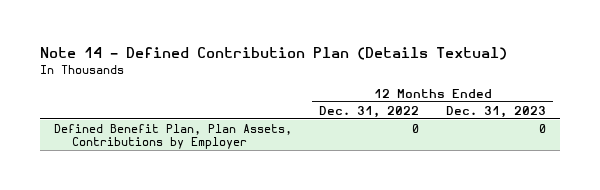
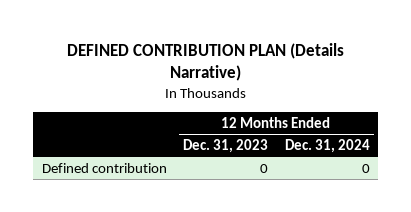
- Note 14 - Defined Contribution Plan (Details Textual)
+ DEFINED CONTRIBUTION PLAN (Details Narrative)
- | 12 Months Ended Dec. 31, 2022 | 12 Months Ended Dec. 31, 2023
+ | 12 Months Ended Dec. 31, 2023 | 12 Months Ended Dec. 31, 2024
- Defined Benefit Plan, Plan Assets, Contributions by Employer | 0 | 0
+ Defined contribution | 0 | 0

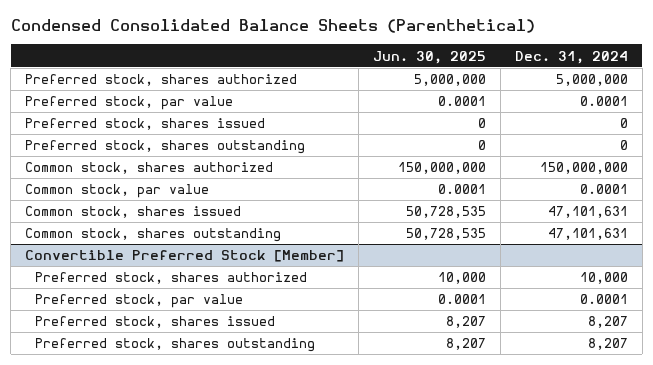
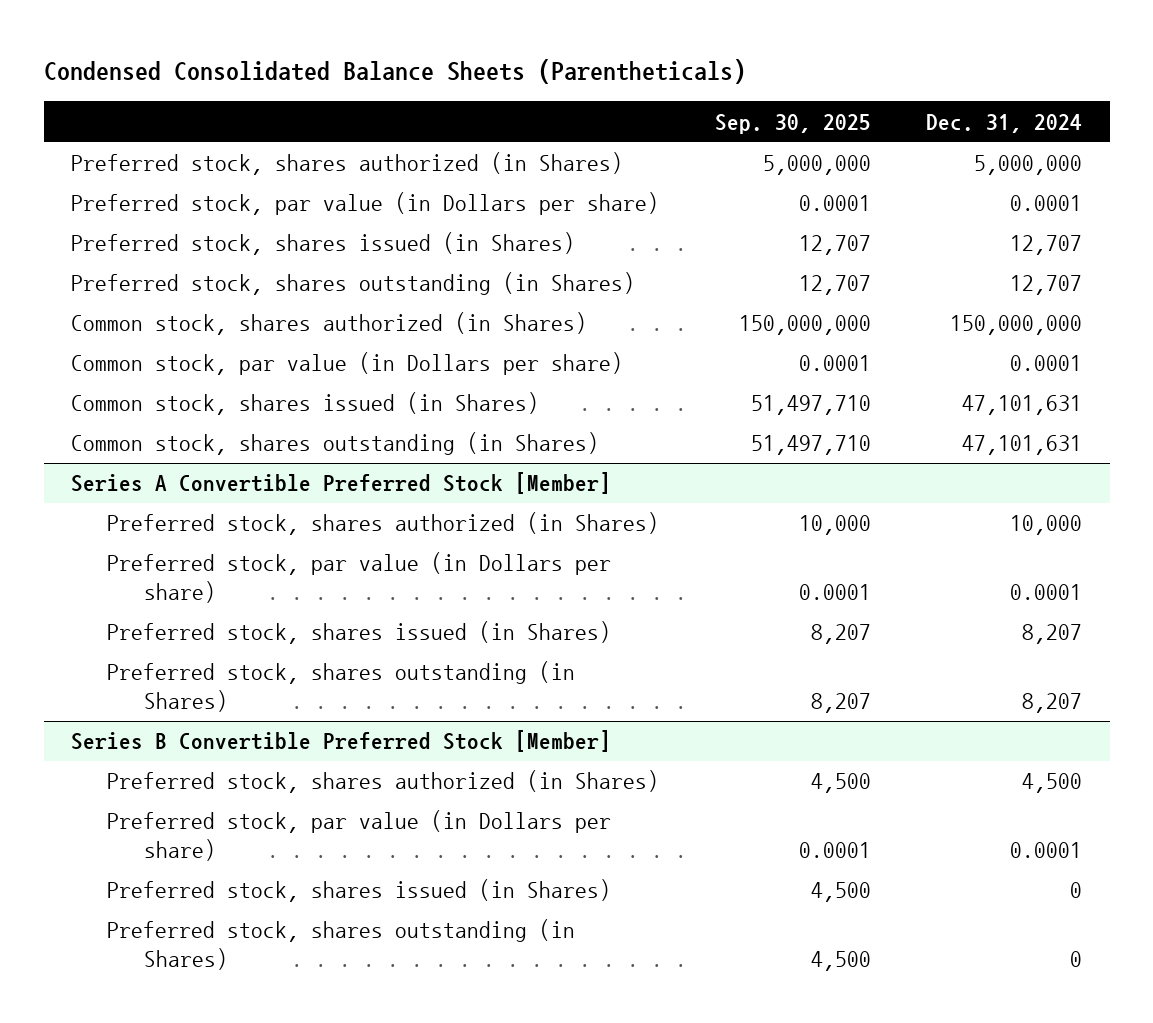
- Condensed Consolidated Balance Sheets (Parenthetical)
+ Condensed Consolidated Balance Sheets (Parentheticals)
- | Jun. 30, 2025 | Dec. 31, 2024
+ | Sep. 30, 2025 | Dec. 31, 2024
- Preferred stock, shares authorized | 5,000,000 | 5,000,000
- Preferred stock, par value | 0.0001 | 0.0001
- Preferred stock, shares issued | 0 | 0
- Preferred stock, shares outstanding | 0 | 0
- Common stock, shares authorized | 150,000,000 | 150,000,000
- Common stock, par value | 0.0001 | 0.0001
- Common stock, shares issued | 50,728,535 | 47,101,631
- Common stock, shares outstanding | 50,728,535 | 47,101,631
- Convertible Preferred Stock [Member]
- Preferred stock, shares authorized | 10,000 | 10,000
- Preferred stock, par value | 0.0001 | 0.0001
- Preferred stock, shares issued | 8,207 | 8,207
- Preferred stock, shares outstanding | 8,207 | 8,207
+ Preferred stock, shares authorized (in Shares) | 5,000,000 | 5,000,000
+ Preferred stock, par value (in Dollars per share) | 0.0001 | 0.0001
+ Preferred stock, shares issued (in Shares) | 12,707 | 12,707
+ Preferred stock, shares outstanding (in Shares) | 12,707 | 12,707
+ Common stock, shares authorized (in Shares) | 150,000,000 | 150,000,000
+ Common stock, par value (in Dollars per share) | 0.0001 | 0.0001
+ Common stock, shares issued (in Shares) | 51,497,710 | 47,101,631
+ Common stock, shares outstanding (in Shares) | 51,497,710 | 47,101,631
+ Series A Convertible Preferred Stock [Member]
+ Preferred stock, shares authorized (in Shares) | 10,000 | 10,000
+ Preferred stock, par value (in Dollars per share) | 0.0001 | 0.0001
+ Preferred stock, shares issued (in Shares) | 8,207 | 8,207
+ Preferred stock, shares outstanding (in Shares) | 8,207 | 8,207
+ Series B Convertible Preferred Stock [Member]
+ Preferred stock, shares authorized (in Shares) | 4,500 | 4,500
+ Preferred stock, par value (in Dollars per share) | 0.0001 | 0.0001
+ Preferred stock, shares issued (in Shares) | 4,500 | 0
+ Preferred stock, shares outstanding (in Shares) | 4,500 | 0

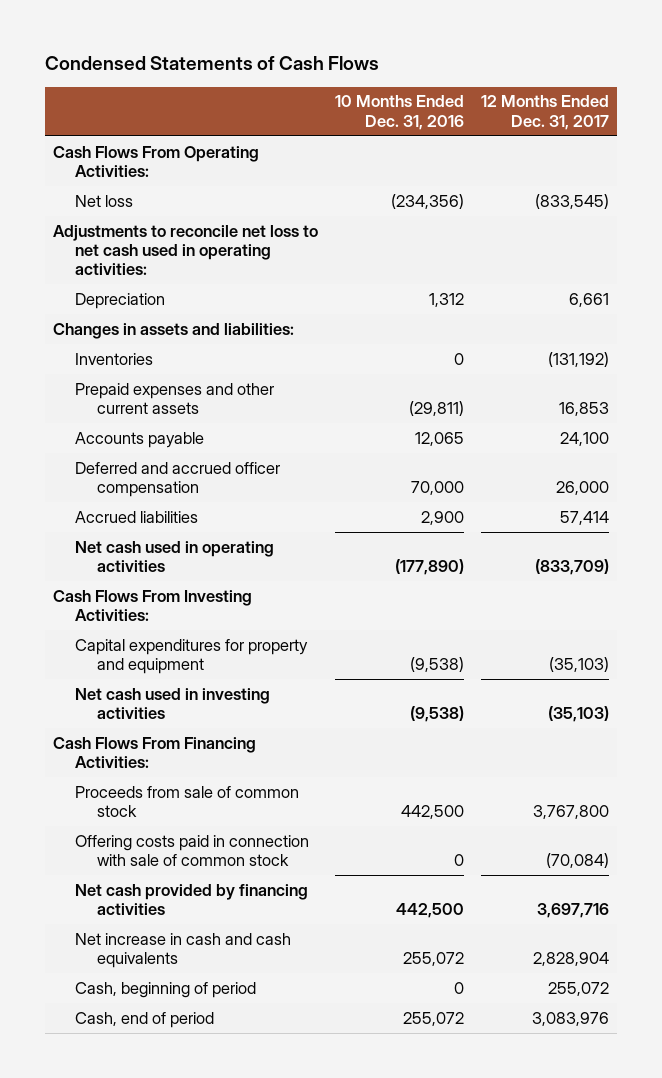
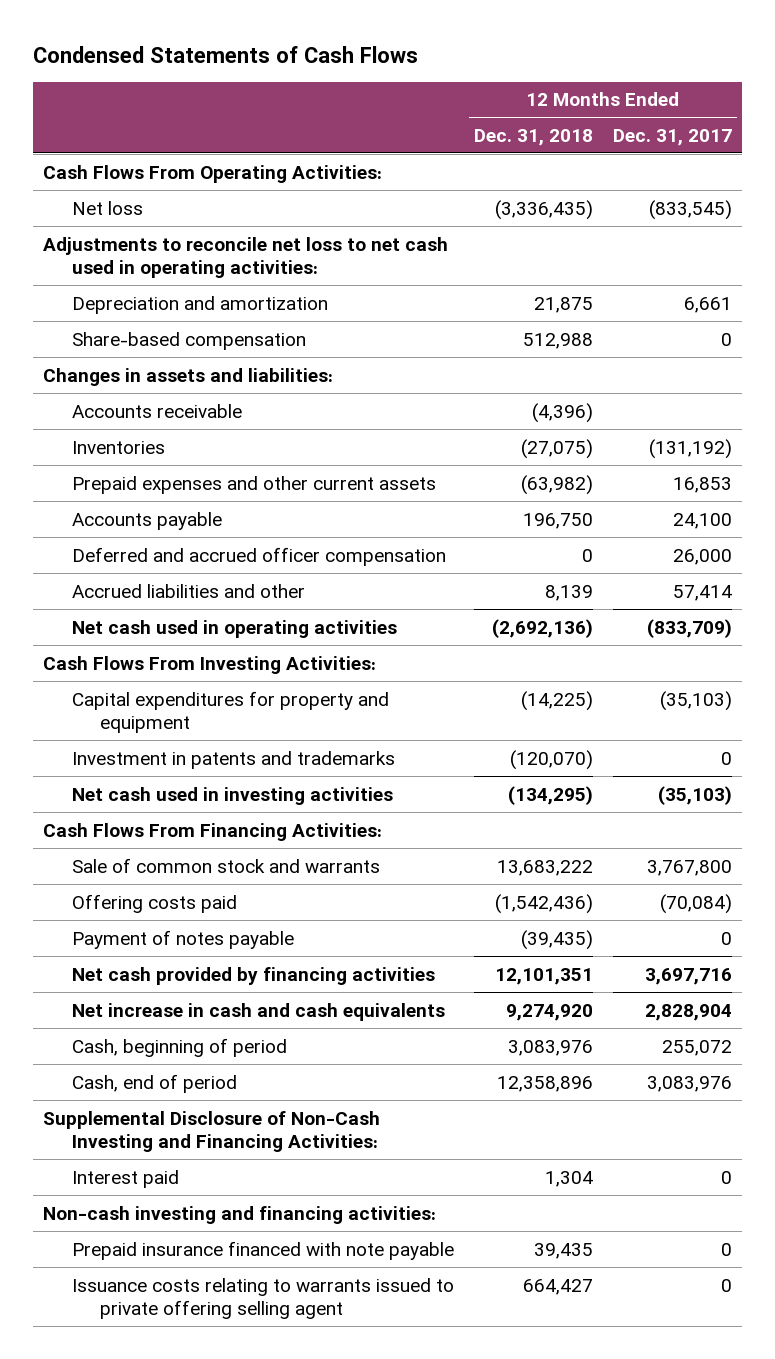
- | 10 Months Ended Dec. 31, 2016 | 12 Months Ended Dec. 31, 2017
+ | 12 Months Ended Dec. 31, 2018 | 12 Months Ended Dec. 31, 2017
- Depreciation | 1,312 | 6,661
+ Depreciation and amortization | 21,875 | 6,661
+ Share-based compensation | 512,988 | 0
+ Accounts receivable | (4,396) |
- Accrued liabilities | 2,900 | 57,414
+ Accrued liabilities and other | 8,139 | 57,414
+ Investment in patents and trademarks | (120,070) | 0
- Proceeds from sale of common stock | 442,500 | 3,767,800
- Offering costs paid in connection with sale of common stock | 0 | (70,084)
+ Sale of common stock and warrants | 13,683,222 | 3,767,800
+ Offering costs paid | (1,542,436) | (70,084)
+ Payment of notes payable | (39,435) | 0
+ Supplemental Disclosure of Non-Cash Investing and Financing Activities:
+ Interest paid | 1,304 | 0
+ Non-cash investing and financing activities:
+ Prepaid insurance financed with note payable | 39,435 | 0
+ Issuance costs relating to warrants issued to private offering selling agent | 664,427 | 0

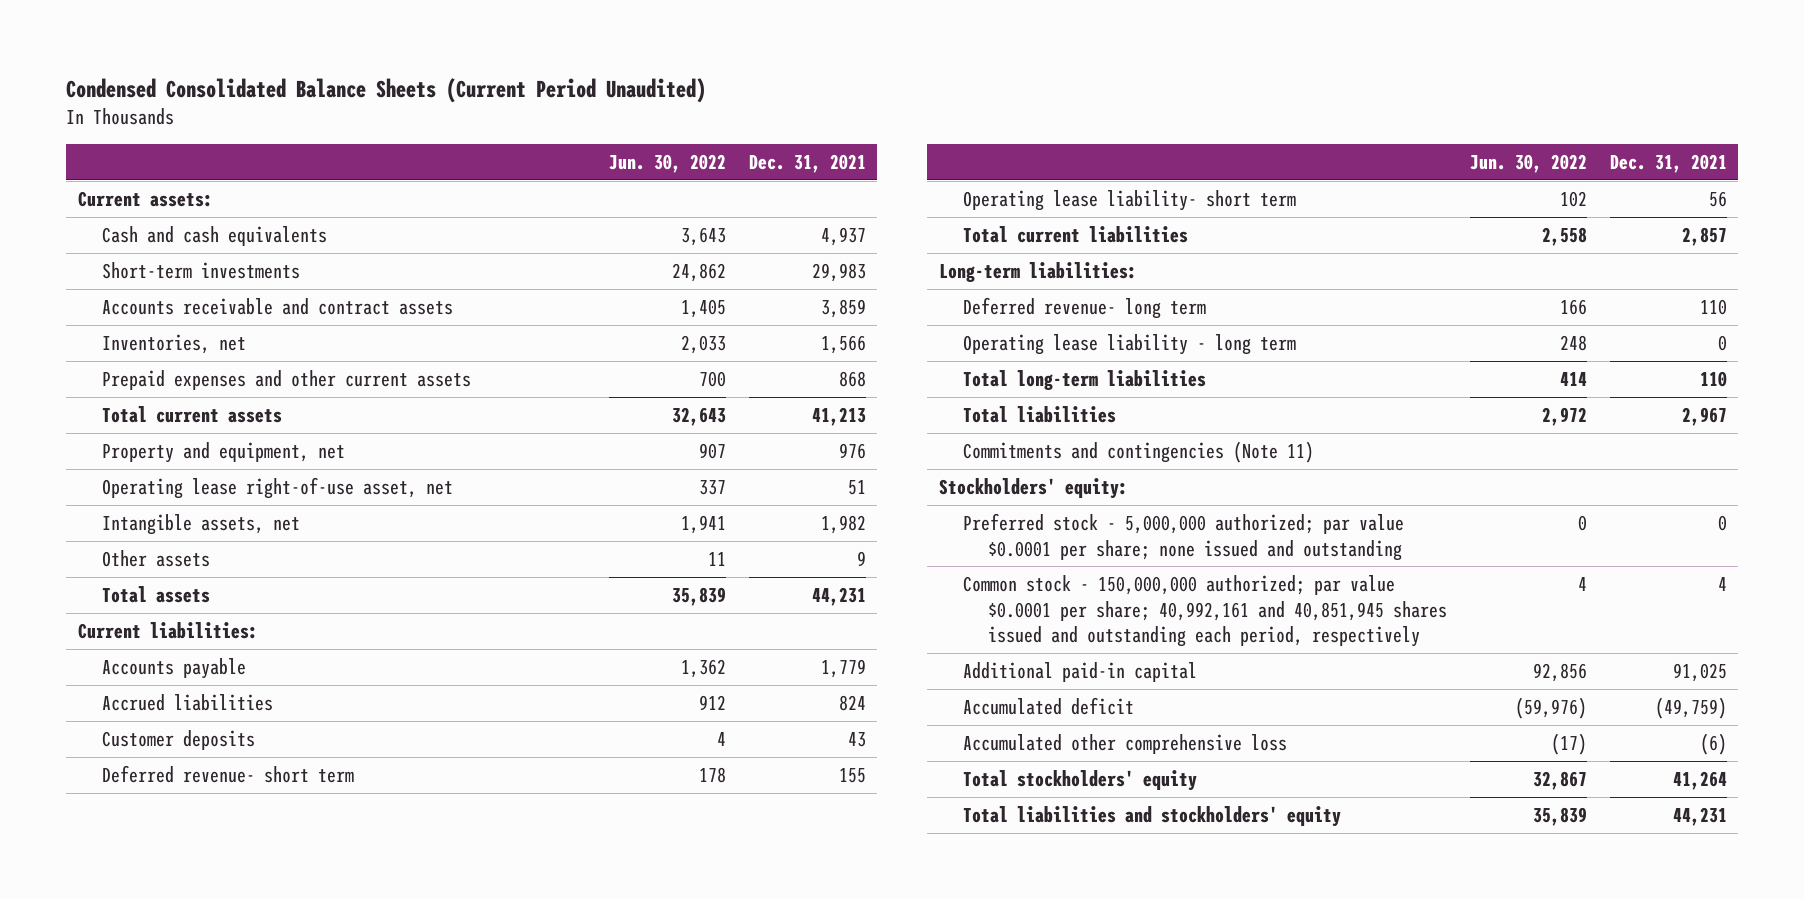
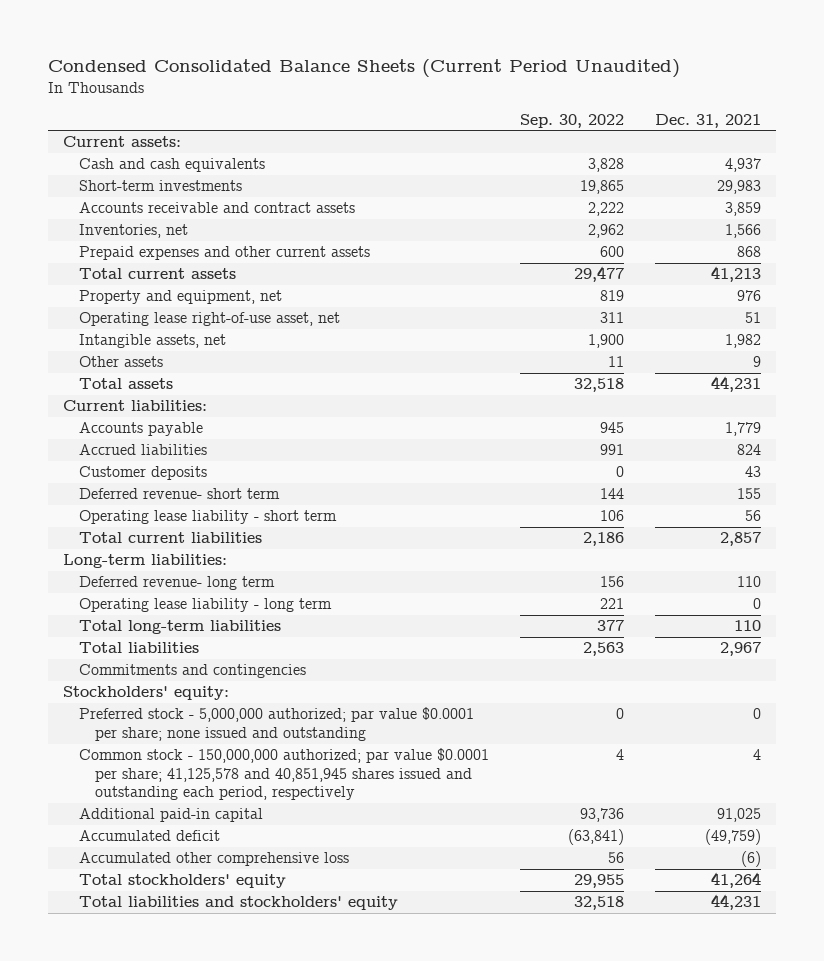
- | Jun. 30, 2022 | Dec. 31, 2021
+ | Sep. 30, 2022 | Dec. 31, 2021
- Operating lease liability- short term | 102 | 56
+ Operating lease liability - short term | 106 | 56
- Commitments and contingencies (Note 11)
+ Commitments and contingencies
- Common stock - 150,000,000 authorized; par value $0.0001 per share; 40,992,161 and 40,851,945 shares issued and outstanding each period, respectively | 4 | 4
+ Common stock - 150,000,000 authorized; par value $0.0001 per share; 41,125,578 and 40,851,945 shares issued and outstanding each period, respectively | 4 | 4

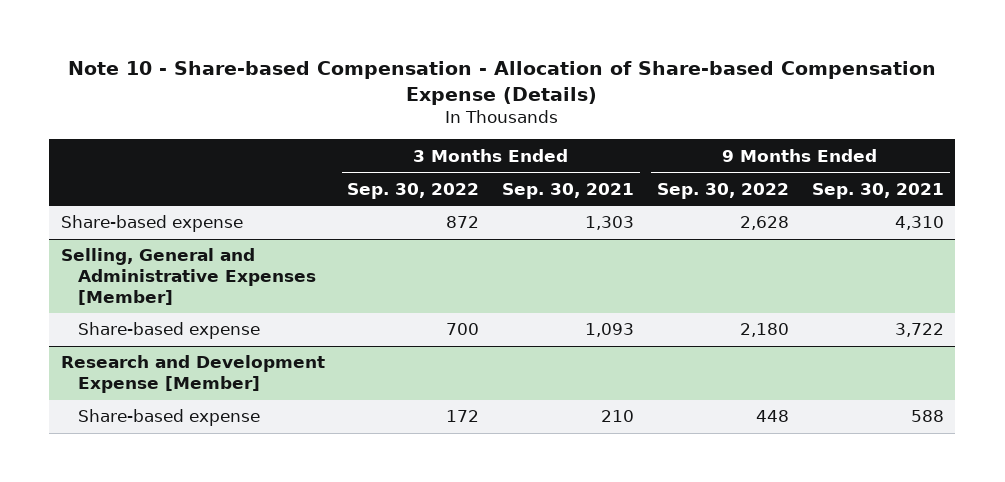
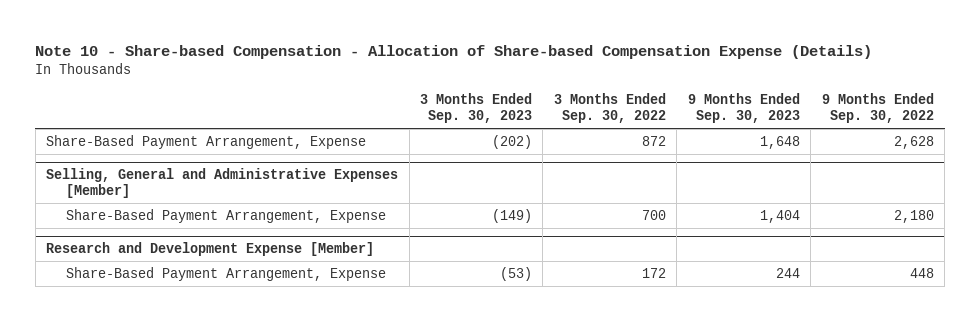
- | 3 Months Ended Sep. 30, 2022 | 3 Months Ended Sep. 30, 2021 | 9 Months Ended Sep. 30, 2022 | 9 Months Ended Sep. 30, 2021
+ | 3 Months Ended Sep. 30, 2023 | 3 Months Ended Sep. 30, 2022 | 9 Months Ended Sep. 30, 2023 | 9 Months Ended Sep. 30, 2022
- Share-based expense | 872 | 1,303 | 2,628 | 4,310
+ Share-Based Payment Arrangement, Expense | (202) | 872 | 1,648 | 2,628
@ Selling, General and Administrative Expenses [Member]
- Share-based expense | 700 | 1,093 | 2,180 | 3,722
+ Share-Based Payment Arrangement, Expense | (149) | 700 | 1,404 | 2,180
@ Research and Development Expense [Member]
- Share-based expense | 172 | 210 | 448 | 588
+ Share-Based Payment Arrangement, Expense | (53) | 172 | 244 | 448

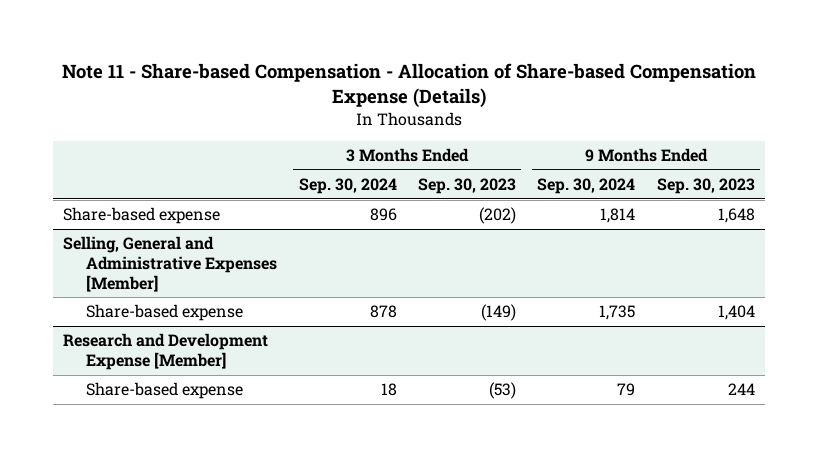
- Note 10 - Share-based Compensation - Allocation of Share-based Compensation Expense (Details)
+ Note 11 - Share-based Compensation - Allocation of Share-based Compensation Expense (Details)
- | 3 Months Ended Sep. 30, 2023 | 3 Months Ended Sep. 30, 2022 | 9 Months Ended Sep. 30, 2023 | 9 Months Ended Sep. 30, 2022
+ | 3 Months Ended Sep. 30, 2024 | 3 Months Ended Sep. 30, 2023 | 9 Months Ended Sep. 30, 2024 | 9 Months Ended Sep. 30, 2023
- Share-Based Payment Arrangement, Expense | (202) | 872 | 1,648 | 2,628
+ Share-based expense | 896 | (202) | 1,814 | 1,648
@ Selling, General and Administrative Expenses [Member]
- Share-Based Payment Arrangement, Expense | (149) | 700 | 1,404 | 2,180
+ Share-based expense | 878 | (149) | 1,735 | 1,404
@ Research and Development Expense [Member]
- Share-Based Payment Arrangement, Expense | (53) | 172 | 244 | 448
+ Share-based expense | 18 | (53) | 79 | 244

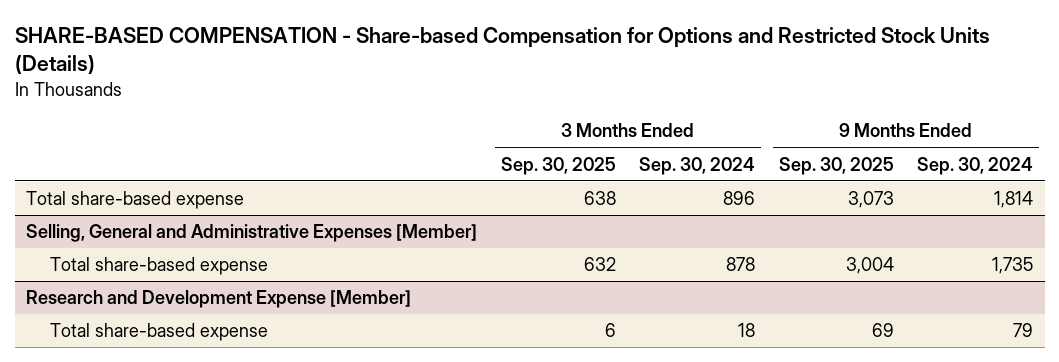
- Note 11 - Share-based Compensation - Allocation of Share-based Compensation Expense (Details)
+ SHARE-BASED COMPENSATION - Share-based Compensation for Options and Restricted Stock Units (Details)
- | 3 Months Ended Sep. 30, 2024 | 3 Months Ended Sep. 30, 2023 | 9 Months Ended Sep. 30, 2024 | 9 Months Ended Sep. 30, 2023
+ | 3 Months Ended Sep. 30, 2025 | 3 Months Ended Sep. 30, 2024 | 9 Months Ended Sep. 30, 2025 | 9 Months Ended Sep. 30, 2024
- Share-based expense | 896 | (202) | 1,814 | 1,648
+ Total share-based expense | 638 | 896 | 3,073 | 1,814
@ Selling, General and Administrative Expenses [Member]
- Share-based expense | 878 | (149) | 1,735 | 1,404
+ Total share-based expense | 632 | 878 | 3,004 | 1,735
@ Research and Development Expense [Member]
- Share-based expense | 18 | (53) | 79 | 244
+ Total share-based expense | 6 | 18 | 69 | 79

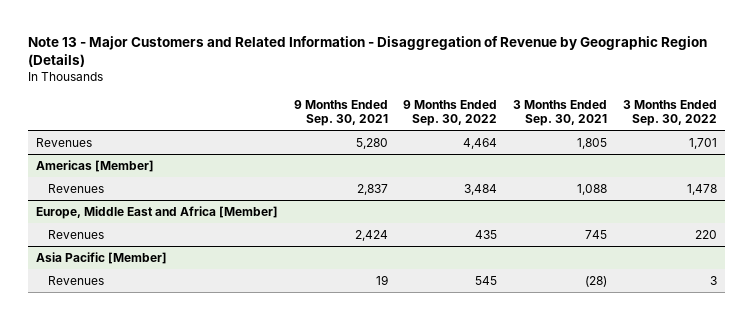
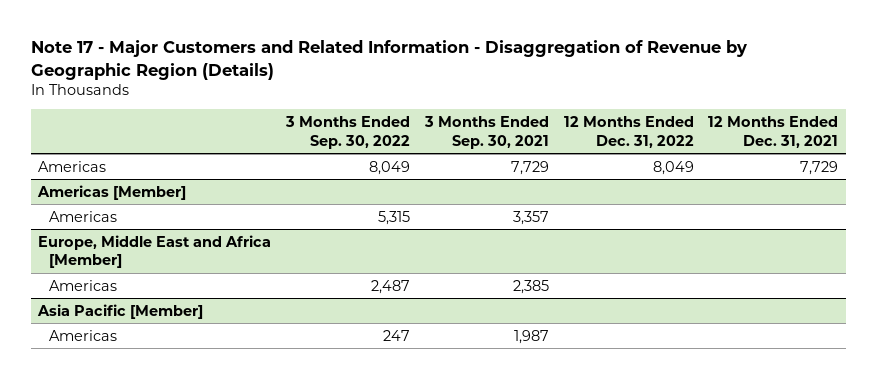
- Note 13 - Major Customers and Related Information - Disaggregation of Revenue by Geographic Region (Details)
+ Note 17 - Major Customers and Related Information - Disaggregation of Revenue by Geographic Region (Details)
- | 9 Months Ended Sep. 30, 2021 | 9 Months Ended Sep. 30, 2022 | 3 Months Ended Sep. 30, 2021 | 3 Months Ended Sep. 30, 2022
+ | 3 Months Ended Sep. 30, 2022 | 3 Months Ended Sep. 30, 2021 | 12 Months Ended Dec. 31, 2022 | 12 Months Ended Dec. 31, 2021
- Revenues | 5,280 | 4,464 | 1,805 | 1,701
+ Americas | 8,049 | 7,729 | 8,049 | 7,729
@ Americas [Member]
- Revenues | 2,837 | 3,484 | 1,088 | 1,478
+ Americas | 5,315 | 3,357 | |
@ Europe, Middle East and Africa [Member]
- Revenues | 2,424 | 435 | 745 | 220
+ Americas | 2,487 | 2,385 | |
@ Asia Pacific [Member]
- Revenues | 19 | 545 | (28) | 3
+ Americas | 247 | 1,987 | |

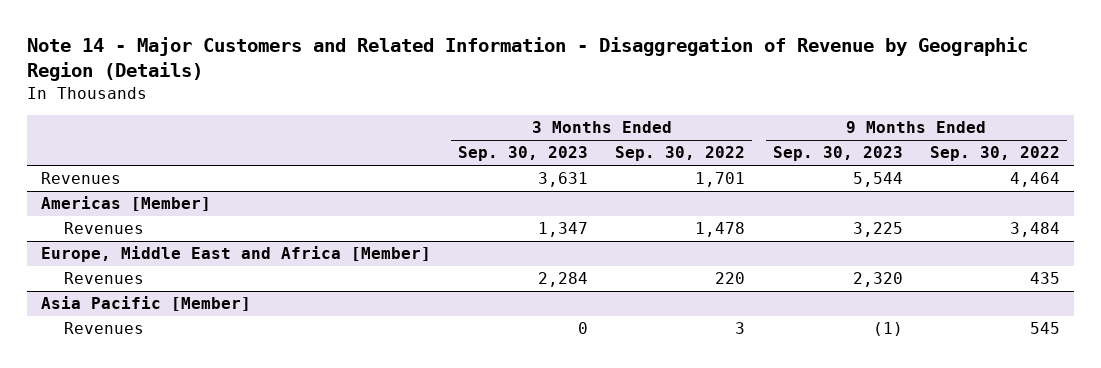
- Note 17 - Major Customers and Related Information - Disaggregation of Revenue by Geographic Region (Details)
+ Note 14 - Major Customers and Related Information - Disaggregation of Revenue by Geographic Region (Details)
- | 3 Months Ended Sep. 30, 2022 | 3 Months Ended Sep. 30, 2021 | 12 Months Ended Dec. 31, 2022 | 12 Months Ended Dec. 31, 2021
+ | 3 Months Ended Sep. 30, 2023 | 3 Months Ended Sep. 30, 2022 | 9 Months Ended Sep. 30, 2023 | 9 Months Ended Sep. 30, 2022
- Americas | 8,049 | 7,729 | 8,049 | 7,729
+ Revenues | 3,631 | 1,701 | 5,544 | 4,464
@ Americas [Member]
- Americas | 5,315 | 3,357 | |
+ Revenues | 1,347 | 1,478 | 3,225 | 3,484
@ Europe, Middle East and Africa [Member]
- Americas | 2,487 | 2,385 | |
+ Revenues | 2,284 | 220 | 2,320 | 435
@ Asia Pacific [Member]
- Americas | 247 | 1,987 | |
+ Revenues | 0 | 3 | (1) | 545

